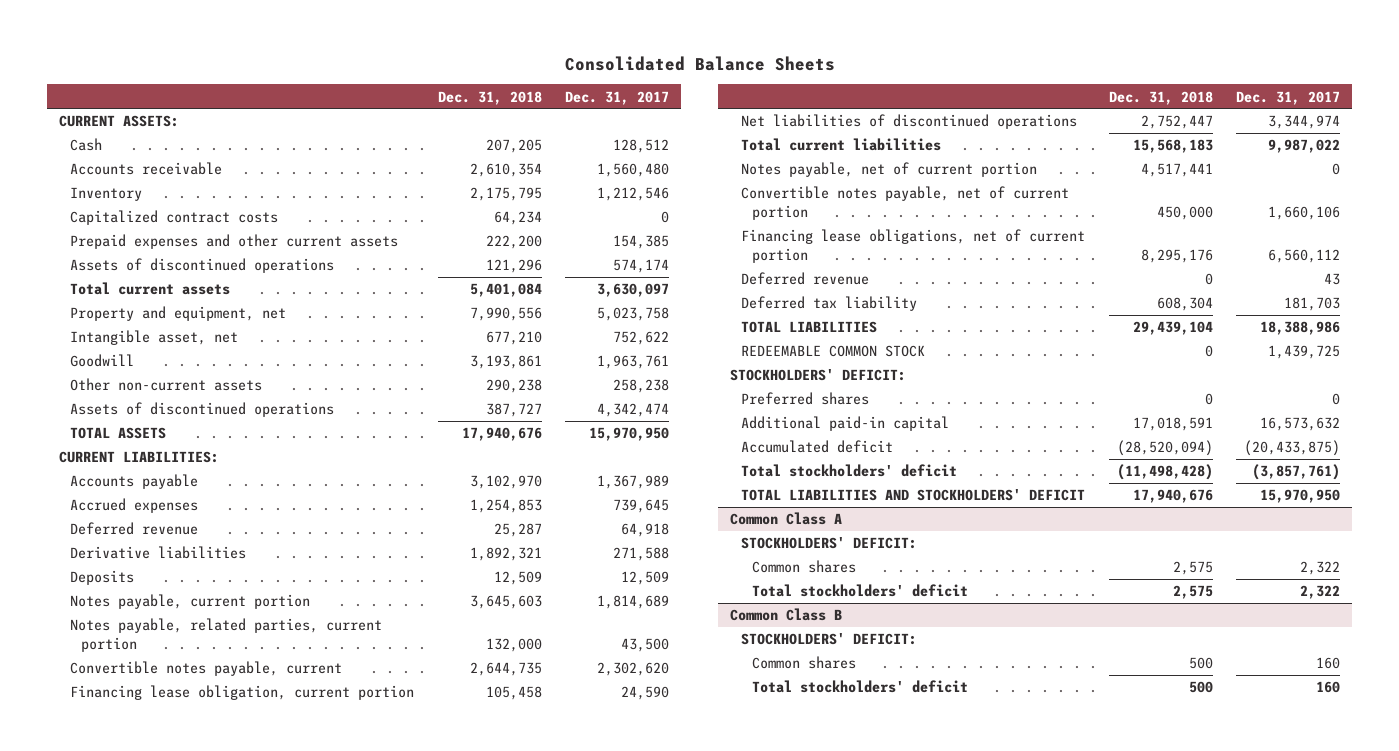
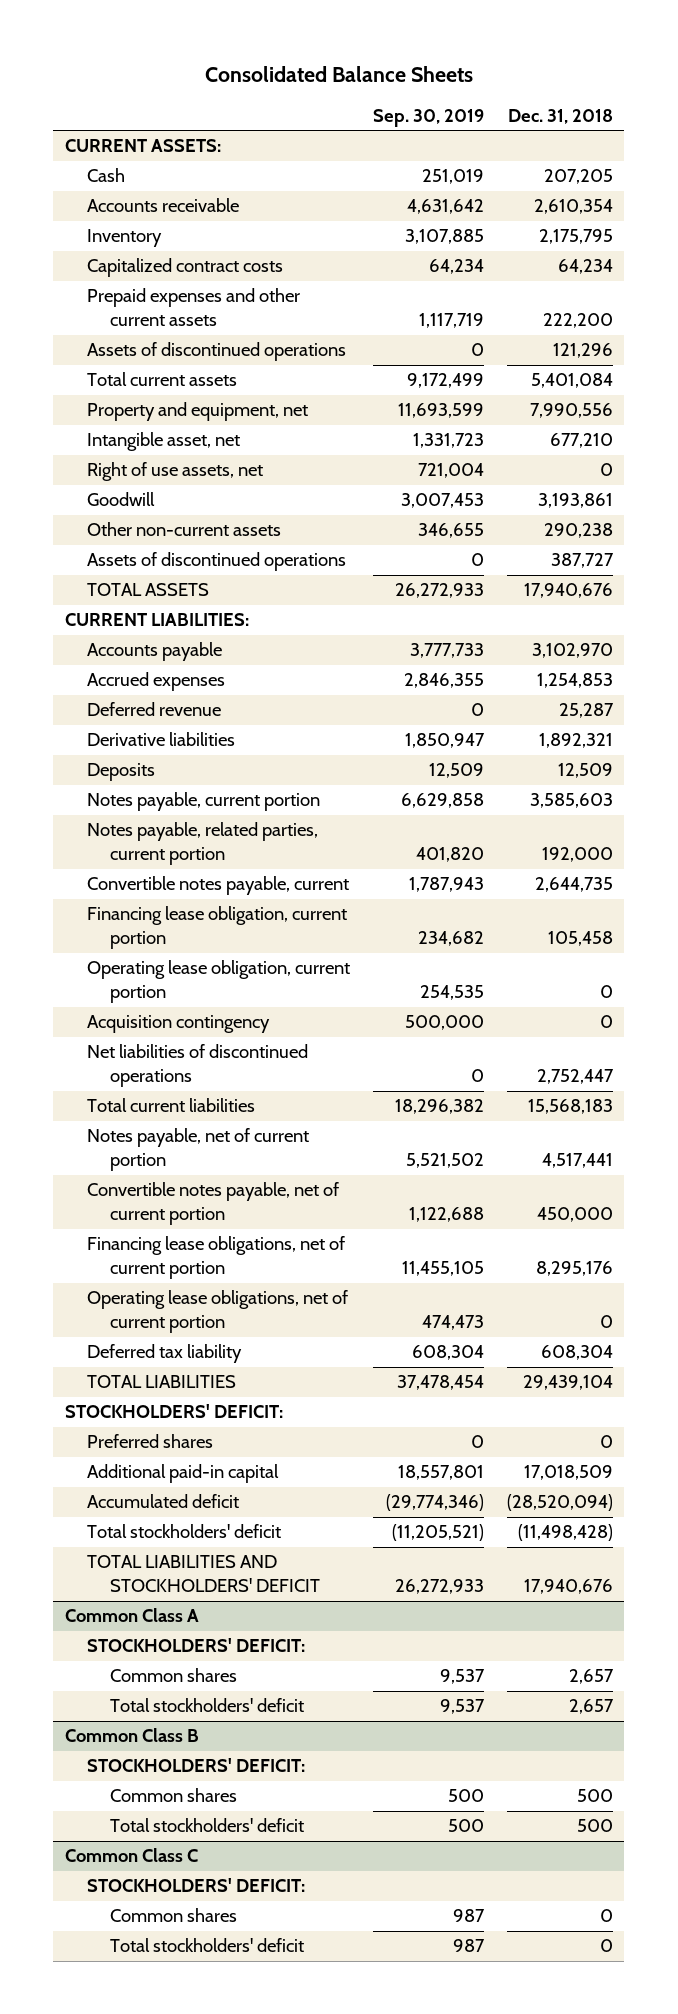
- | Dec. 31, 2018 | Dec. 31, 2017
+ | Sep. 30, 2019 | Dec. 31, 2018
+ Right of use assets, net | 721,004 | 0
- Notes payable, current portion | 3,645,603 | 1,814,689
- Notes payable, related parties, current portion | 132,000 | 43,500
+ Notes payable, current portion | 6,629,858 | 3,585,603
+ Notes payable, related parties, current portion | 401,820 | 192,000
+ Operating lease obligation, current portion | 254,535 | 0
+ Acquisition contingency | 500,000 | 0
- Deferred revenue | 0 | 43
+ Operating lease obligations, net of current portion | 474,473 | 0
- REDEEMABLE COMMON STOCK | 0 | 1,439,725
- Additional paid-in capital | 17,018,591 | 16,573,632
+ Additional paid-in capital | 18,557,801 | 17,018,509
@ Common Class A
- Common shares | 2,575 | 2,322
- Total stockholders' deficit | 2,575 | 2,322
+ Common shares | 9,537 | 2,657
+ Total stockholders' deficit | 9,537 | 2,657
+ Common Class C
+ STOCKHOLDERS' DEFICIT:
+ Common shares | 987 | 0
+ Total stockholders' deficit | 987 | 0

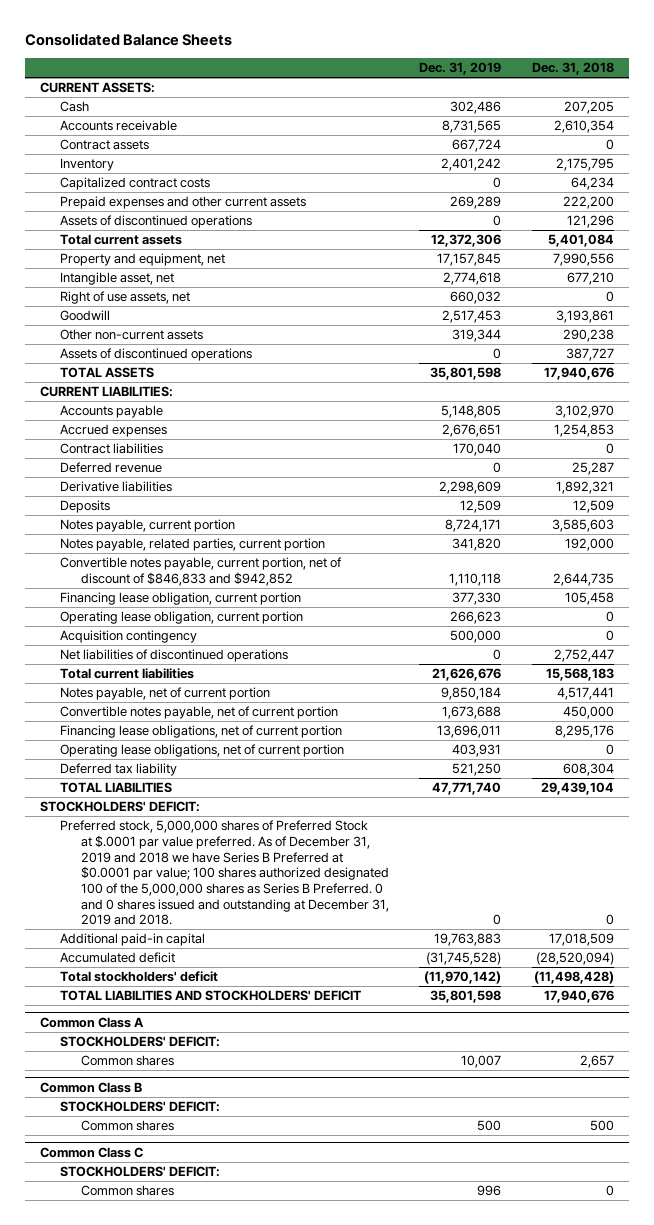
- | Sep. 30, 2019 | Dec. 31, 2018
+ | Dec. 31, 2019 | Dec. 31, 2018
+ Contract assets | 667,724 | 0
+ Contract liabilities | 170,040 | 0
- Convertible notes payable, current | 1,787,943 | 2,644,735
+ Convertible notes payable, current portion, net of discount of $846,833 and $942,852 | 1,110,118 | 2,644,735
- Preferred shares | 0 | 0
+ Preferred stock, 5,000,000 shares of Preferred Stock at $.0001 par value preferred. As of December 31, 2019 and 2018 we have Series B Preferred at $0.0001 par value; 100 shares authorized designated 100 of the 5,000,000 shares as Series B Preferred. 0 and 0 shares issued and outstanding at December 31, 2019 and 2018. | 0 | 0
@ Common Class A
- Total stockholders' deficit | 9,537 | 2,657
@ Common Class B
- Total stockholders' deficit | 500 | 500
@ Common Class C
- Total stockholders' deficit | 987 | 0

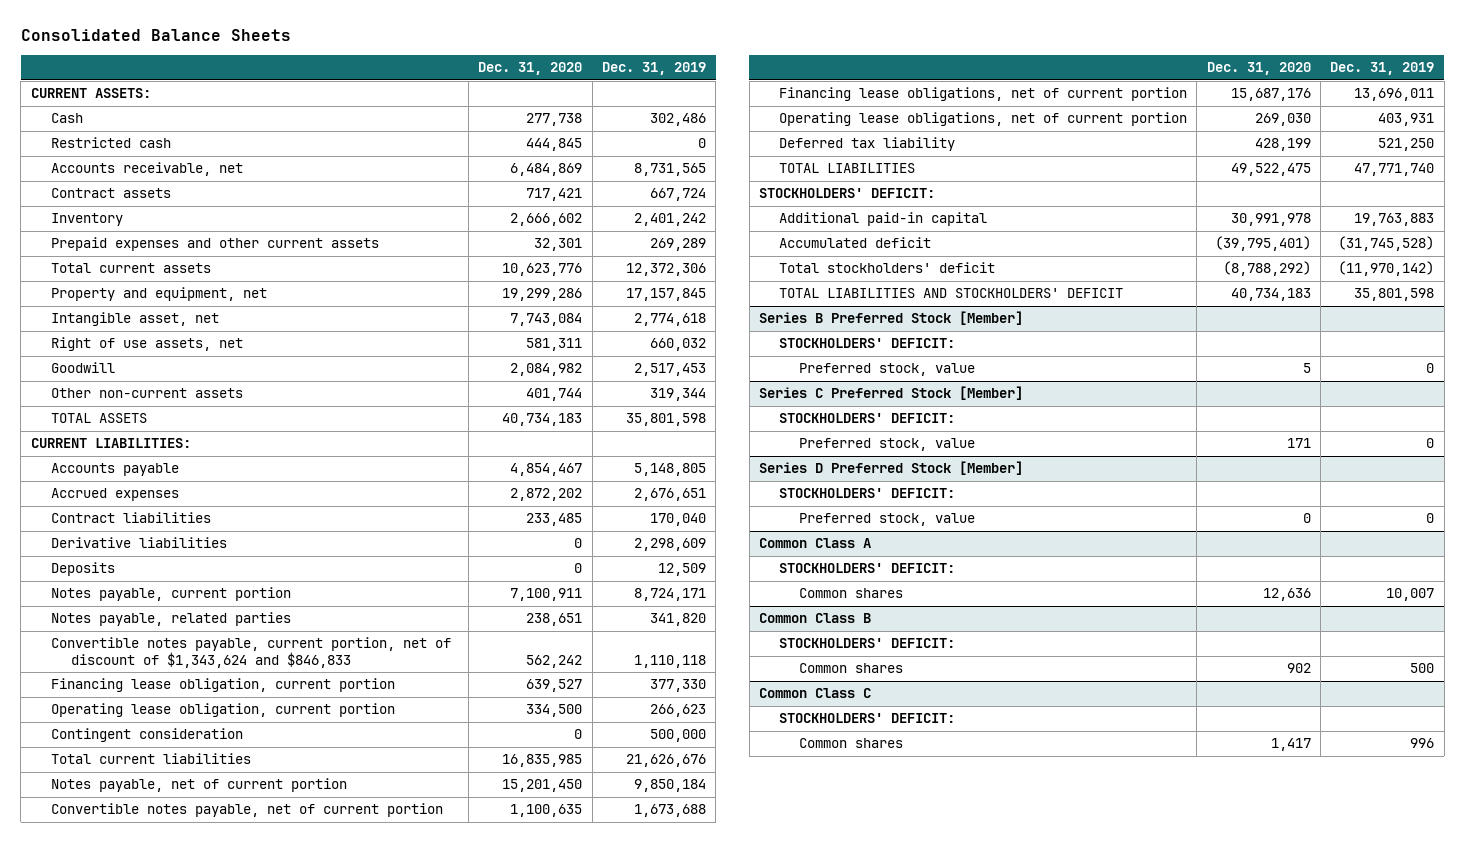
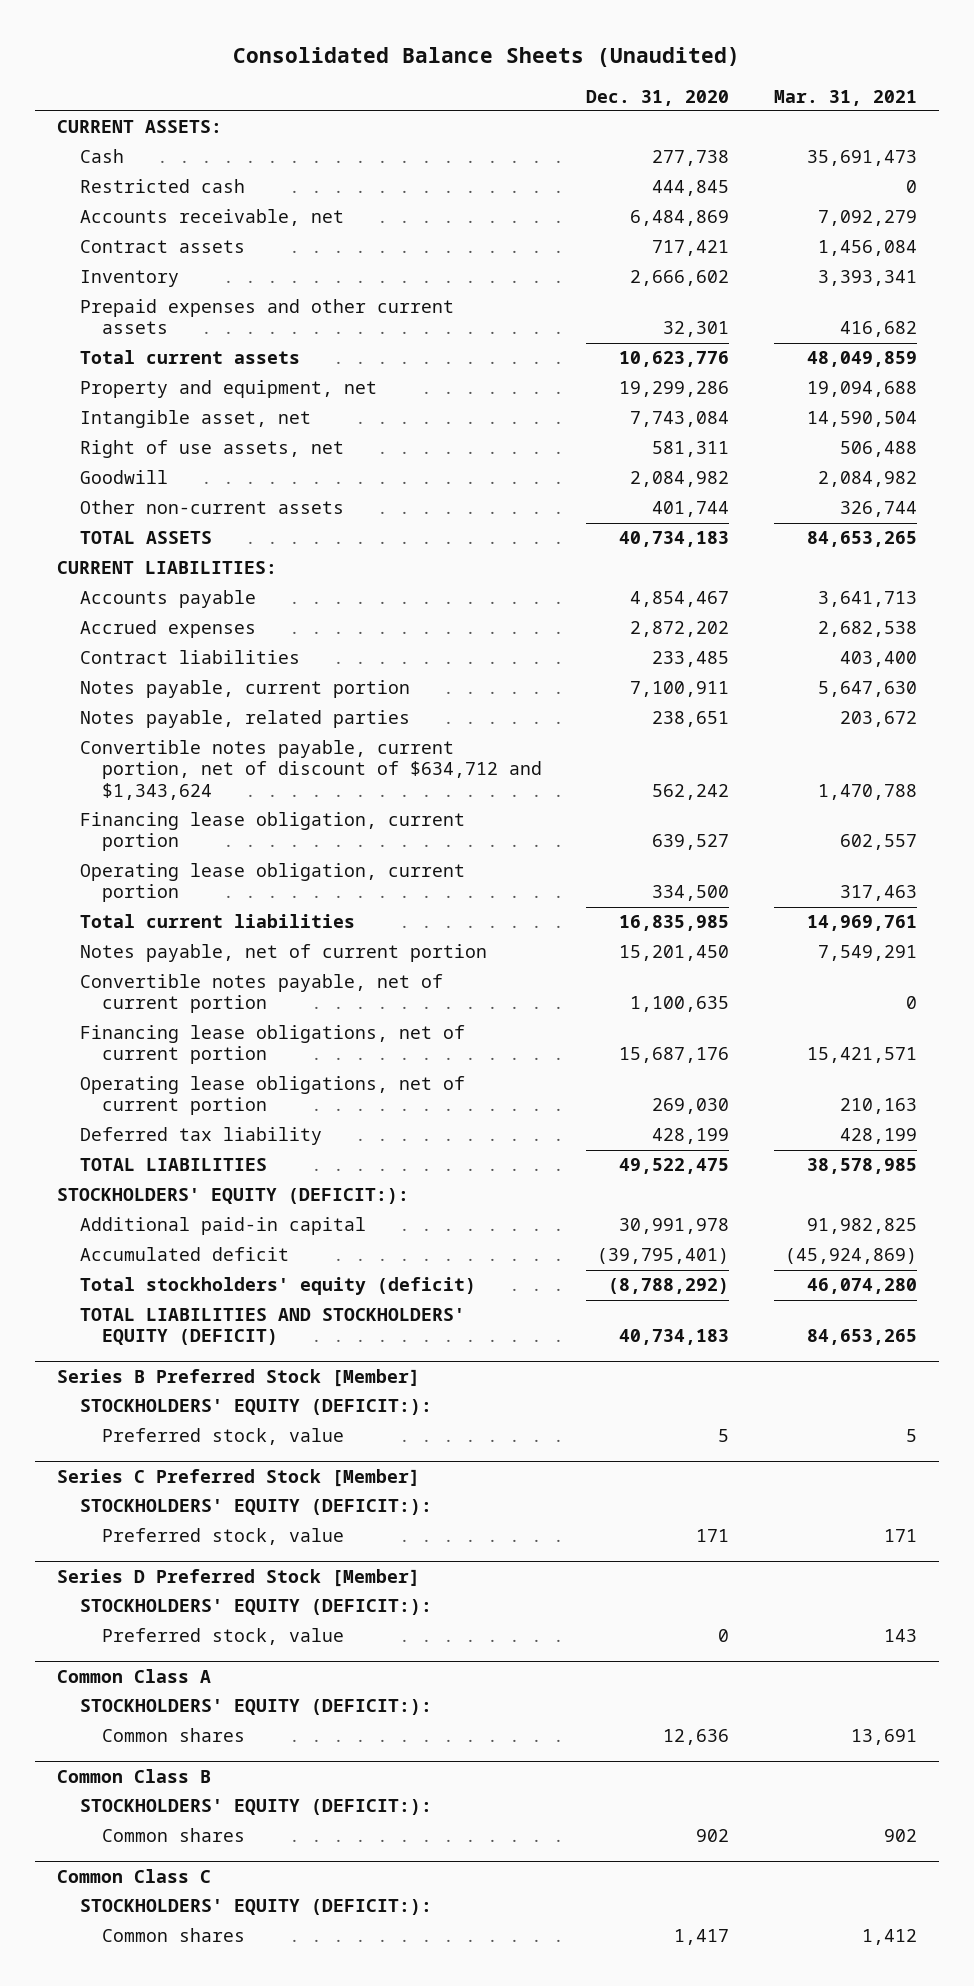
- Consolidated Balance Sheets
+ Consolidated Balance Sheets (Unaudited)
- | Dec. 31, 2020 | Dec. 31, 2019
+ | Dec. 31, 2020 | Mar. 31, 2021
- Derivative liabilities | 0 | 2,298,609
- Deposits | 0 | 12,509
- Convertible notes payable, current portion, net of discount of $1,343,624 and $846,833 | 562,242 | 1,110,118
+ Convertible notes payable, current portion, net of discount of $634,712 and $1,343,624 | 562,242 | 1,470,788
- Contingent consideration | 0 | 500,000
- STOCKHOLDERS' DEFICIT:
+ STOCKHOLDERS' EQUITY (DEFICIT:):
- Total stockholders' deficit | (8,788,292) | (11,970,142)
- TOTAL LIABILITIES AND STOCKHOLDERS' DEFICIT | 40,734,183 | 35,801,598
+ Total stockholders' equity (deficit) | (8,788,292) | 46,074,280
+ TOTAL LIABILITIES AND STOCKHOLDERS' EQUITY (DEFICIT) | 40,734,183 | 84,653,265
@ Series B Preferred Stock [Member]
- STOCKHOLDERS' DEFICIT:
+ STOCKHOLDERS' EQUITY (DEFICIT:):
@ Series C Preferred Stock [Member]
- STOCKHOLDERS' DEFICIT:
+ STOCKHOLDERS' EQUITY (DEFICIT:):
@ Series D Preferred Stock [Member]
- STOCKHOLDERS' DEFICIT:
+ STOCKHOLDERS' EQUITY (DEFICIT:):
@ Common Class A
- STOCKHOLDERS' DEFICIT:
+ STOCKHOLDERS' EQUITY (DEFICIT:):
@ Common Class B
- STOCKHOLDERS' DEFICIT:
+ STOCKHOLDERS' EQUITY (DEFICIT:):
@ Common Class C
- STOCKHOLDERS' DEFICIT:
+ STOCKHOLDERS' EQUITY (DEFICIT:):

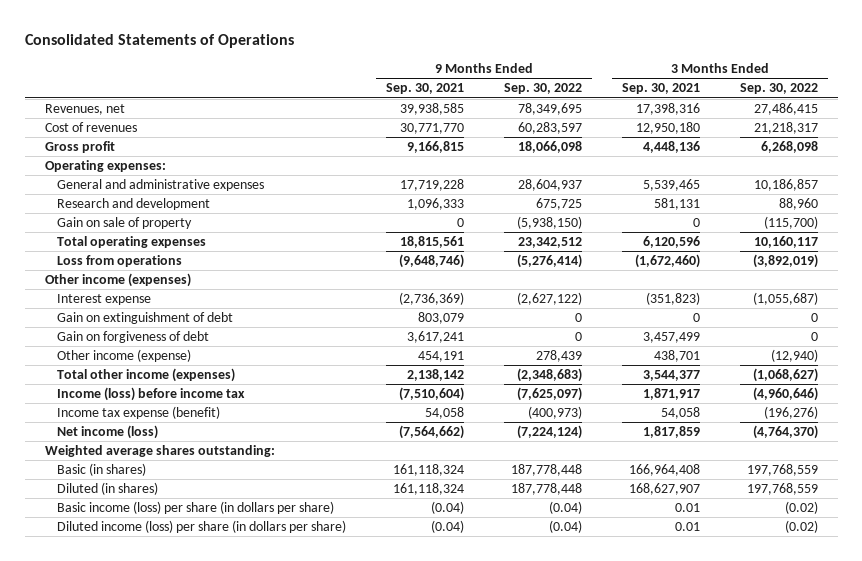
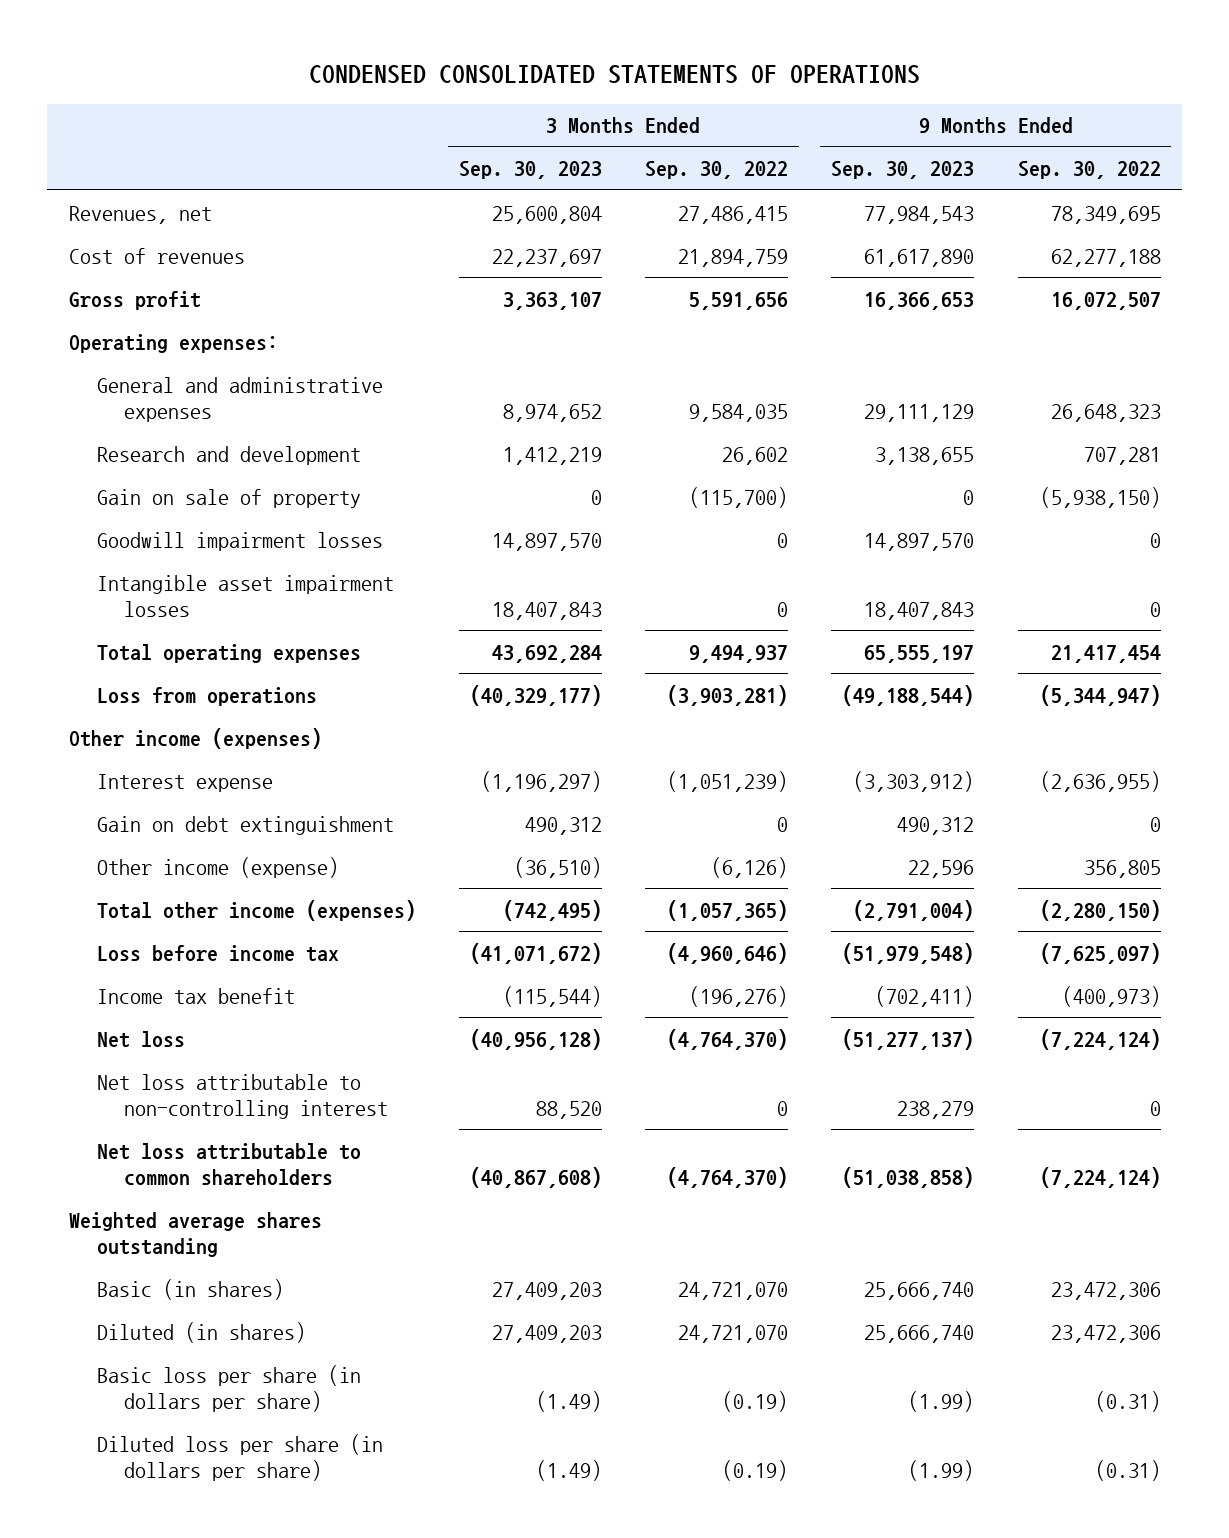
- Consolidated Statements of Operations
+ CONDENSED CONSOLIDATED STATEMENTS OF OPERATIONS
- | 9 Months Ended Sep. 30, 2021 | 9 Months Ended Sep. 30, 2022 | 3 Months Ended Sep. 30, 2021 | 3 Months Ended Sep. 30, 2022
+ | 3 Months Ended Sep. 30, 2023 | 3 Months Ended Sep. 30, 2022 | 9 Months Ended Sep. 30, 2023 | 9 Months Ended Sep. 30, 2022
- Cost of revenues | 30,771,770 | 60,283,597 | 12,950,180 | 21,218,317
- Gross profit | 9,166,815 | 18,066,098 | 4,448,136 | 6,268,098
+ Cost of revenues | 22,237,697 | 21,894,759 | 61,617,890 | 62,277,188
+ Gross profit | 3,363,107 | 5,591,656 | 16,366,653 | 16,072,507
- General and administrative expenses | 17,719,228 | 28,604,937 | 5,539,465 | 10,186,857
- Research and development | 1,096,333 | 675,725 | 581,131 | 88,960
+ General and administrative expenses | 8,974,652 | 9,584,035 | 29,111,129 | 26,648,323
+ Research and development | 1,412,219 | 26,602 | 3,138,655 | 707,281
- Total operating expenses | 18,815,561 | 23,342,512 | 6,120,596 | 10,160,117
- Loss from operations | (9,648,746) | (5,276,414) | (1,672,460) | (3,892,019)
+ Goodwill impairment losses | 14,897,570 | 0 | 14,897,570 | 0
+ Intangible asset impairment losses | 18,407,843 | 0 | 18,407,843 | 0
+ Total operating expenses | 43,692,284 | 9,494,937 | 65,555,197 | 21,417,454
+ Loss from operations | (40,329,177) | (3,903,281) | (49,188,544) | (5,344,947)
- Interest expense | (2,736,369) | (2,627,122) | (351,823) | (1,055,687)
- Gain on extinguishment of debt | 803,079 | 0 | 0 | 0
- Gain on forgiveness of debt | 3,617,241 | 0 | 3,457,499 | 0
- Other income (expense) | 454,191 | 278,439 | 438,701 | (12,940)
- Total other income (expenses) | 2,138,142 | (2,348,683) | 3,544,377 | (1,068,627)
- Income (loss) before income tax | (7,510,604) | (7,625,097) | 1,871,917 | (4,960,646)
- Income tax expense (benefit) | 54,058 | (400,973) | 54,058 | (196,276)
- Net income (loss) | (7,564,662) | (7,224,124) | 1,817,859 | (4,764,370)
- Weighted average shares outstanding:
- Basic (in shares) | 161,118,324 | 187,778,448 | 166,964,408 | 197,768,559
- Diluted (in shares) | 161,118,324 | 187,778,448 | 168,627,907 | 197,768,559
- Basic income (loss) per share (in dollars per share) | (0.04) | (0.04) | 0.01 | (0.02)
- Diluted income (loss) per share (in dollars per share) | (0.04) | (0.04) | 0.01 | (0.02)
+ Interest expense | (1,196,297) | (1,051,239) | (3,303,912) | (2,636,955)
+ Gain on debt extinguishment | 490,312 | 0 | 490,312 | 0
+ Other income (expense) | (36,510) | (6,126) | 22,596 | 356,805
+ Total other income (expenses) | (742,495) | (1,057,365) | (2,791,004) | (2,280,150)
+ Loss before income tax | (41,071,672) | (4,960,646) | (51,979,548) | (7,625,097)
+ Income tax benefit | (115,544) | (196,276) | (702,411) | (400,973)
+ Net loss | (40,956,128) | (4,764,370) | (51,277,137) | (7,224,124)
+ Net loss attributable to non-controlling interest | 88,520 | 0 | 238,279 | 0
+ Net loss attributable to common shareholders | (40,867,608) | (4,764,370) | (51,038,858) | (7,224,124)
+ Weighted average shares outstanding
+ Basic (in shares) | 27,409,203 | 24,721,070 | 25,666,740 | 23,472,306
+ Diluted (in shares) | 27,409,203 | 24,721,070 | 25,666,740 | 23,472,306
+ Basic loss per share (in dollars per share) | (1.49) | (0.19) | (1.99) | (0.31)
+ Diluted loss per share (in dollars per share) | (1.49) | (0.19) | (1.99) | (0.31)

